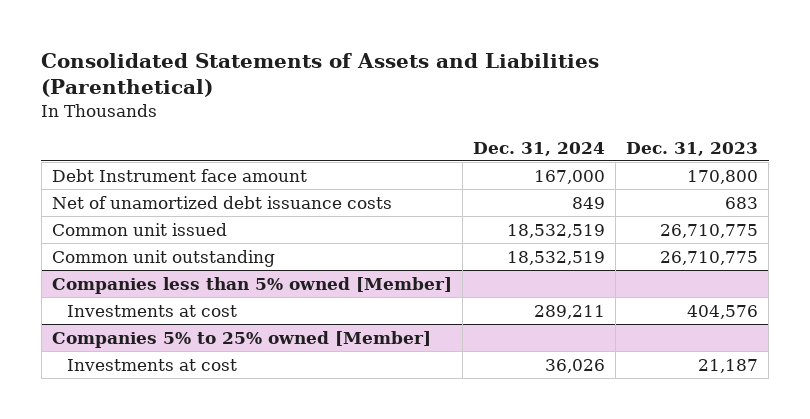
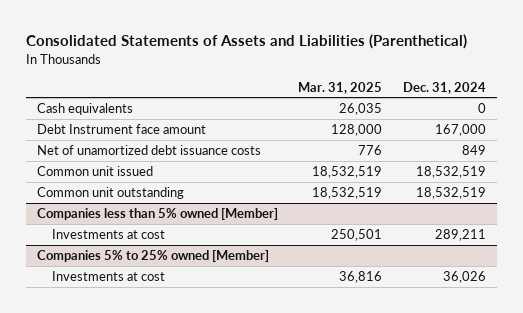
- | Dec. 31, 2024 | Dec. 31, 2023
+ | Mar. 31, 2025 | Dec. 31, 2024
+ Cash equivalents | 26,035 | 0

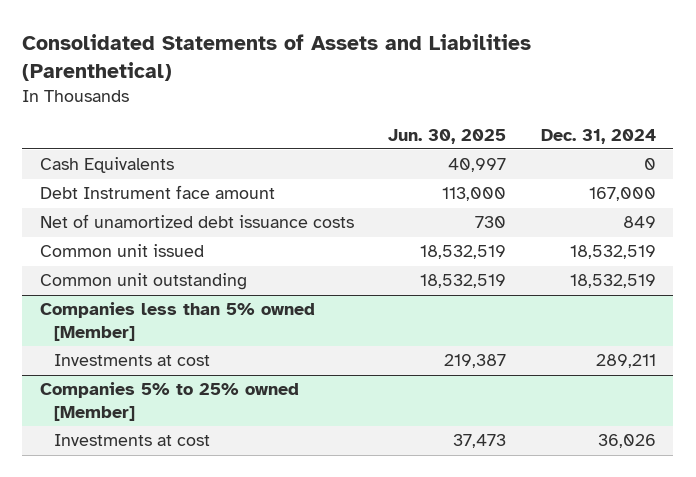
- | Mar. 31, 2025 | Dec. 31, 2024
+ | Jun. 30, 2025 | Dec. 31, 2024
- Cash equivalents | 26,035 | 0
+ Cash Equivalents | 40,997 | 0

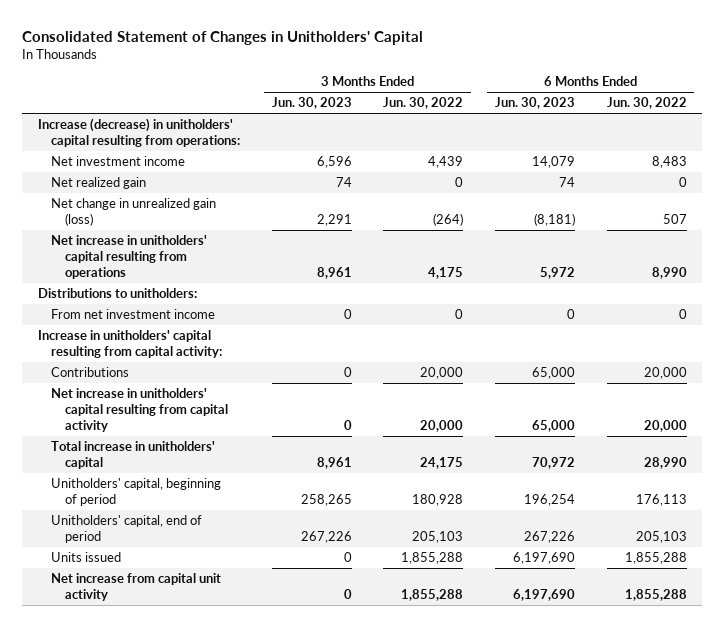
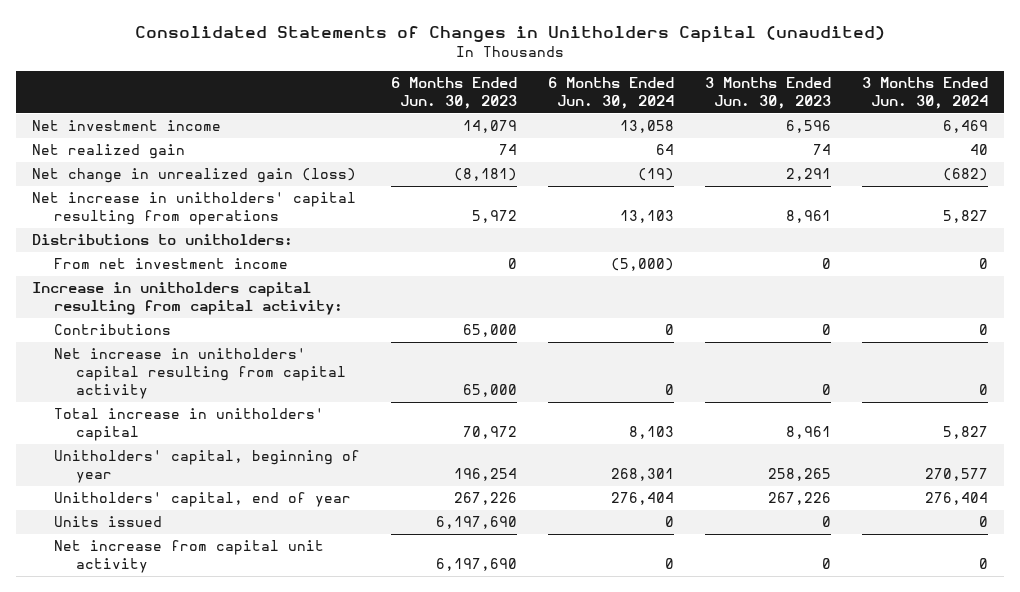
- Consolidated Statement of Changes in Unitholders' Capital
+ Consolidated Statements of Changes in Unitholders Capital (unaudited)
- | 3 Months Ended Jun. 30, 2023 | 3 Months Ended Jun. 30, 2022 | 6 Months Ended Jun. 30, 2023 | 6 Months Ended Jun. 30, 2022
+ | 6 Months Ended Jun. 30, 2023 | 6 Months Ended Jun. 30, 2024 | 3 Months Ended Jun. 30, 2023 | 3 Months Ended Jun. 30, 2024
- Increase (decrease) in unitholders' capital resulting from operations:
- Increase in unitholders' capital resulting from capital activity:
+ Increase in unitholders capital resulting from capital activity:
- Unitholders' capital, beginning of period | 258,265 | 180,928 | 196,254 | 176,113
- Unitholders' capital, end of period | 267,226 | 205,103 | 267,226 | 205,103
+ Unitholders' capital, beginning of year | 196,254 | 268,301 | 258,265 | 270,577
+ Unitholders' capital, end of year | 267,226 | 276,404 | 267,226 | 276,404

